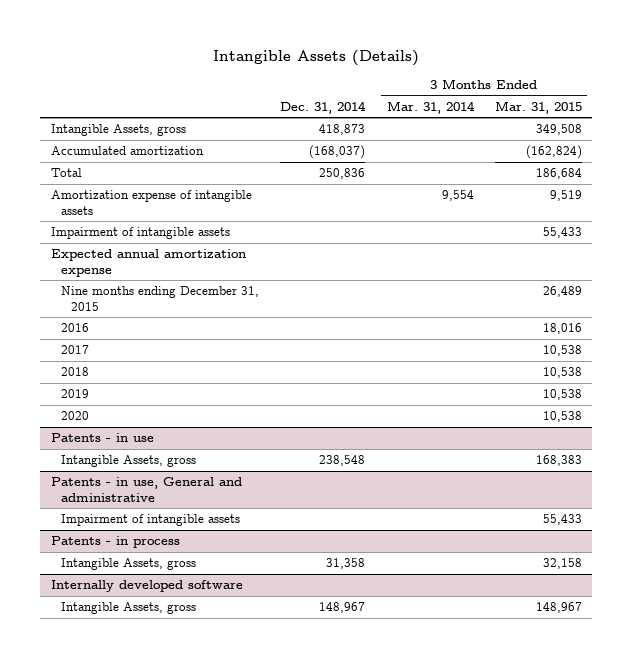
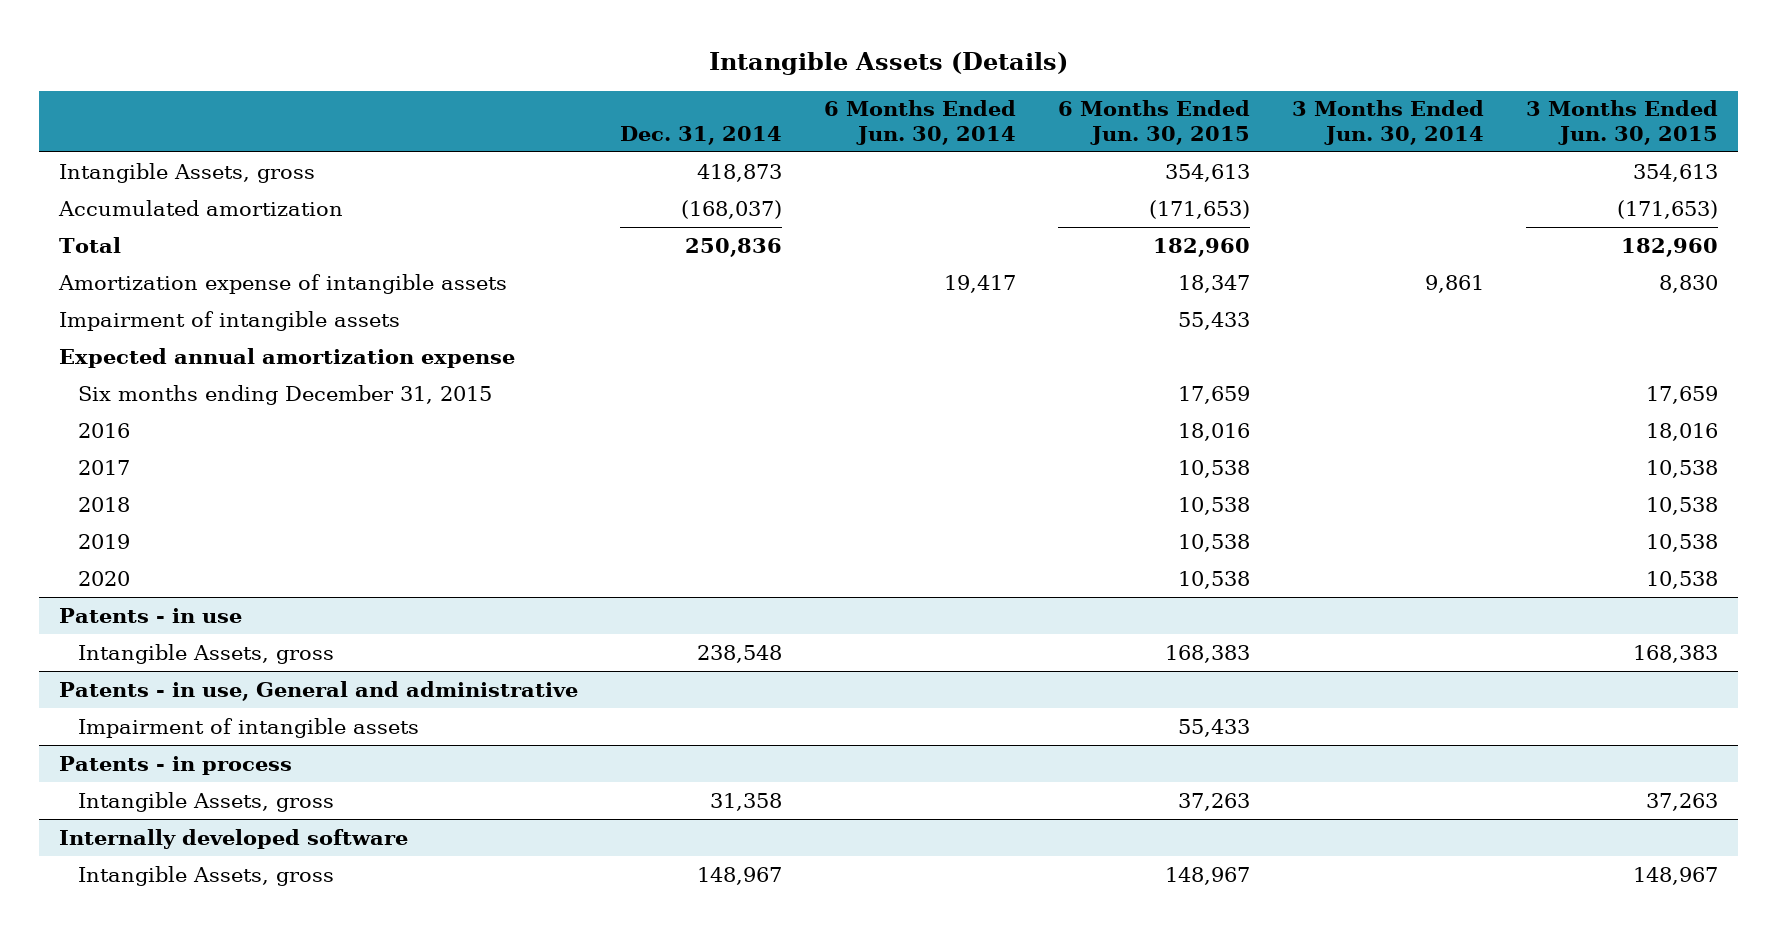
- | Dec. 31, 2014 | 3 Months Ended Mar. 31, 2014 | 3 Months Ended Mar. 31, 2015
+ | Dec. 31, 2014 | 6 Months Ended Jun. 30, 2014 | 6 Months Ended Jun. 30, 2015 | 3 Months Ended Jun. 30, 2014 | 3 Months Ended Jun. 30, 2015
- Nine months ending December 31, 2015 | | | 26,489
+ Six months ending December 31, 2015 | | | 17,659 | | 17,659

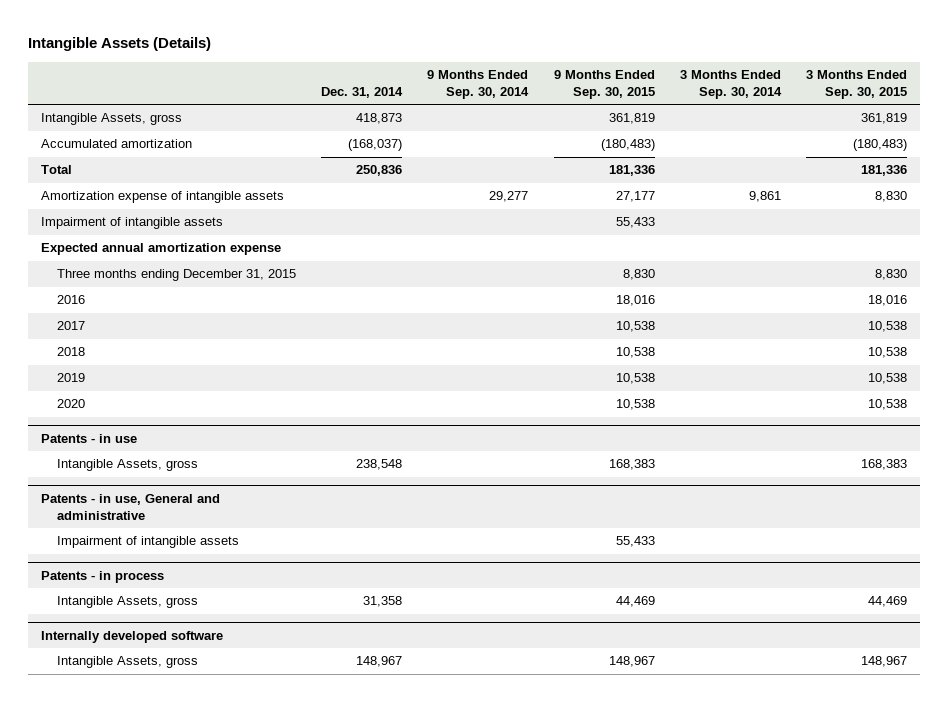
- | Dec. 31, 2014 | 6 Months Ended Jun. 30, 2014 | 6 Months Ended Jun. 30, 2015 | 3 Months Ended Jun. 30, 2014 | 3 Months Ended Jun. 30, 2015
+ | Dec. 31, 2014 | 9 Months Ended Sep. 30, 2014 | 9 Months Ended Sep. 30, 2015 | 3 Months Ended Sep. 30, 2014 | 3 Months Ended Sep. 30, 2015
- Six months ending December 31, 2015 | | | 17,659 | | 17,659
+ Three months ending December 31, 2015 | | | 8,830 | | 8,830

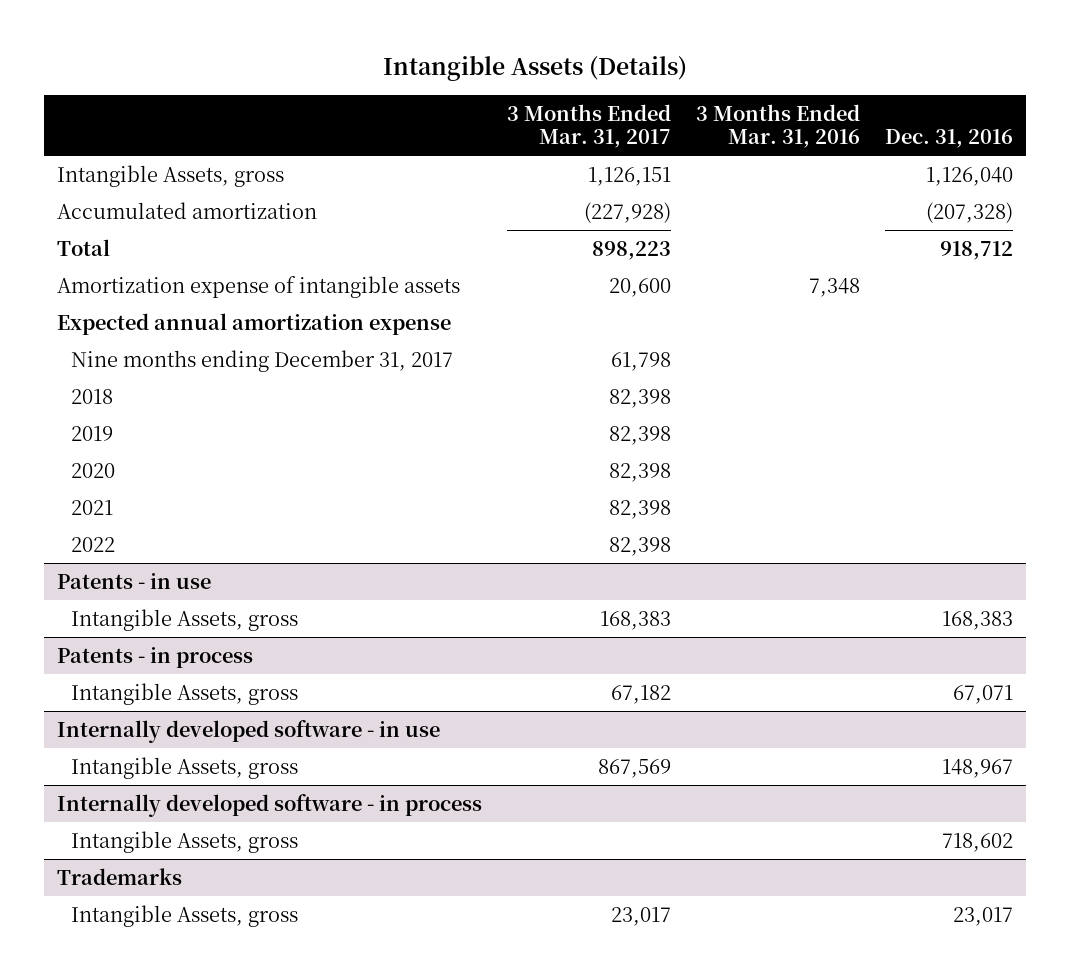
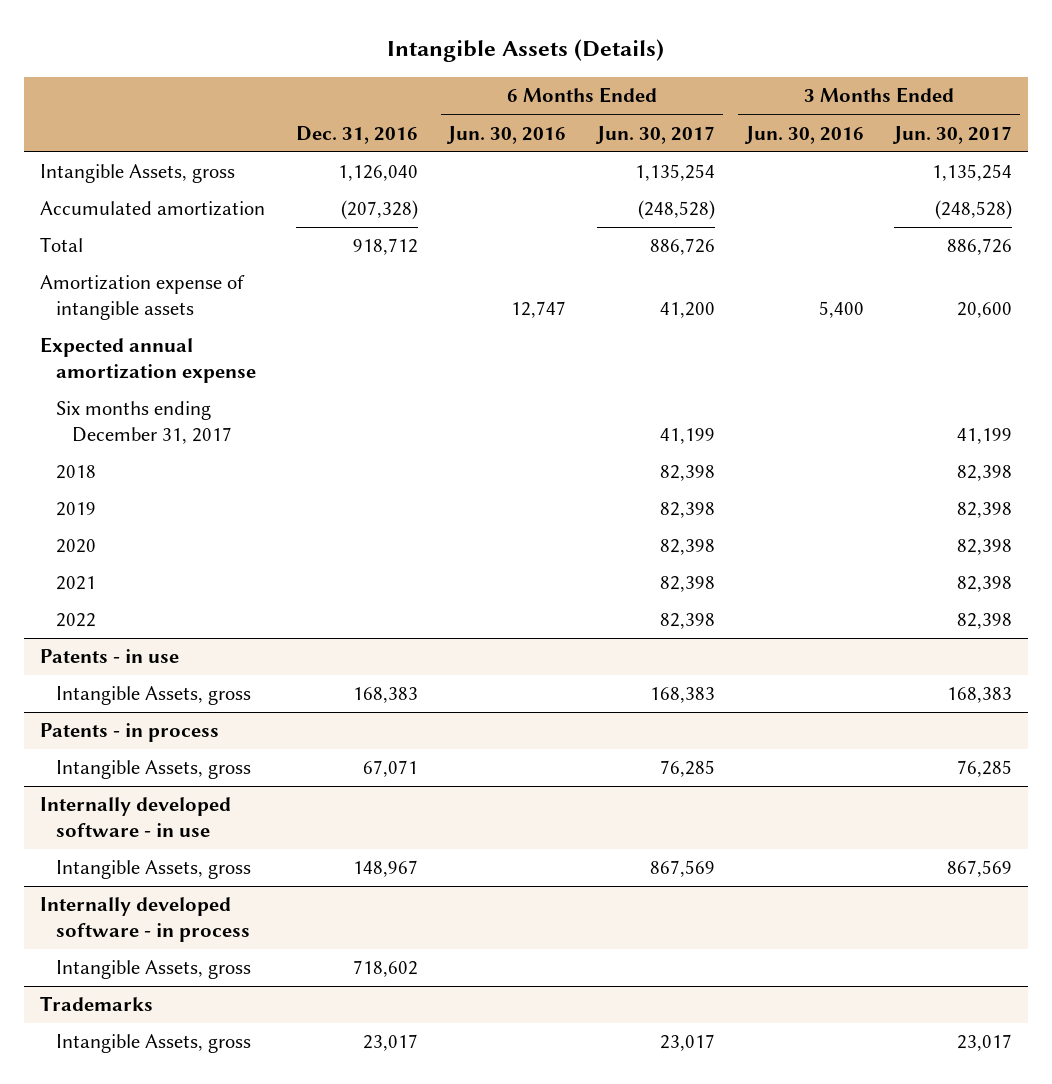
- | 3 Months Ended Mar. 31, 2017 | 3 Months Ended Mar. 31, 2016 | Dec. 31, 2016
+ | Dec. 31, 2016 | 6 Months Ended Jun. 30, 2016 | 6 Months Ended Jun. 30, 2017 | 3 Months Ended Jun. 30, 2016 | 3 Months Ended Jun. 30, 2017
- Nine months ending December 31, 2017 | 61,798 | |
+ Six months ending December 31, 2017 | | | 41,199 | | 41,199

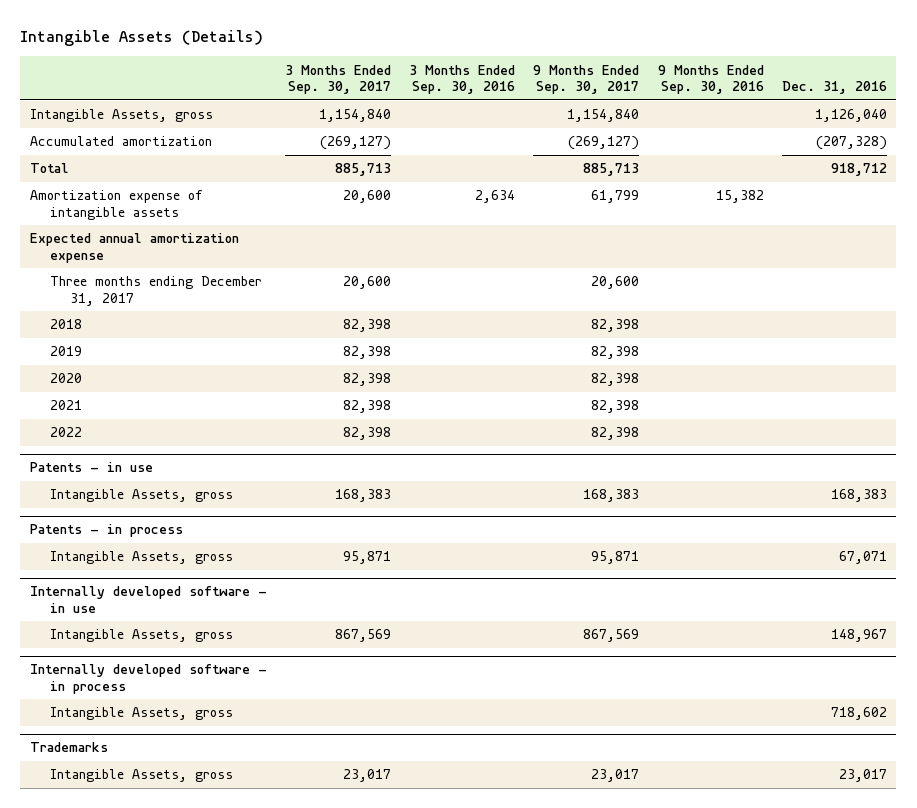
- | Dec. 31, 2016 | 6 Months Ended Jun. 30, 2016 | 6 Months Ended Jun. 30, 2017 | 3 Months Ended Jun. 30, 2016 | 3 Months Ended Jun. 30, 2017
+ | 3 Months Ended Sep. 30, 2017 | 3 Months Ended Sep. 30, 2016 | 9 Months Ended Sep. 30, 2017 | 9 Months Ended Sep. 30, 2016 | Dec. 31, 2016
- Six months ending December 31, 2017 | | | 41,199 | | 41,199
+ Three months ending December 31, 2017 | 20,600 | | 20,600 | |

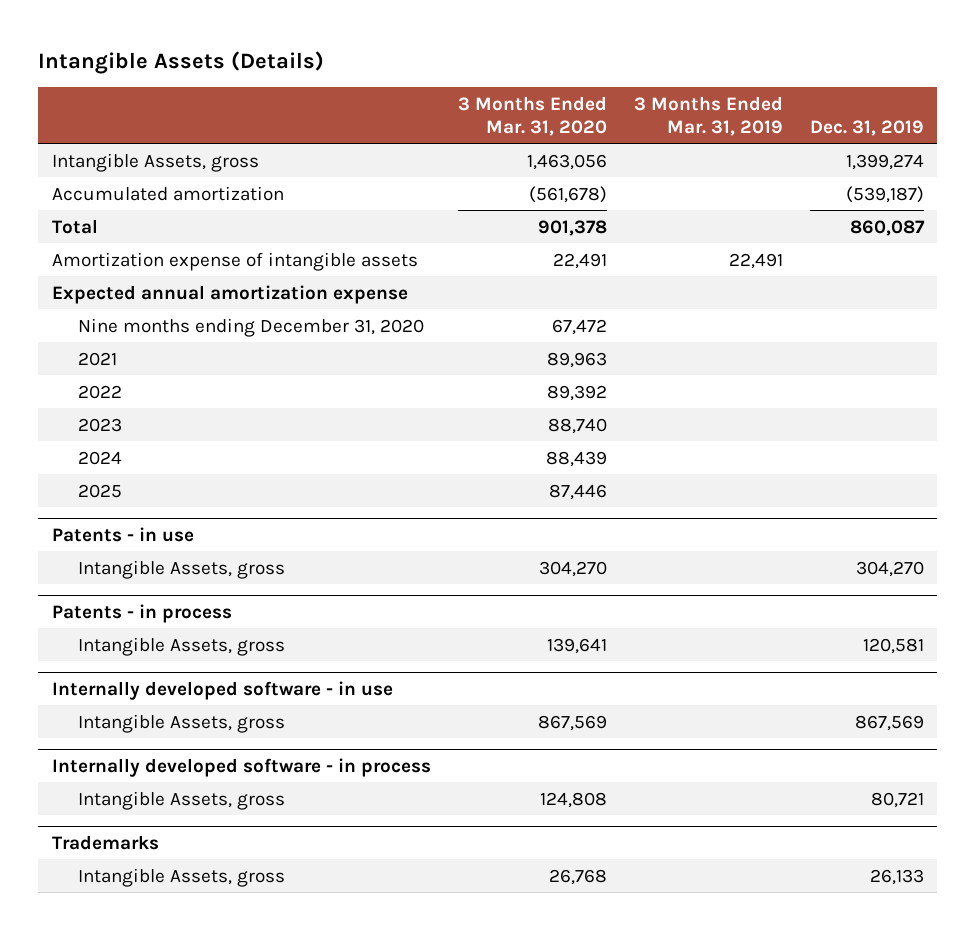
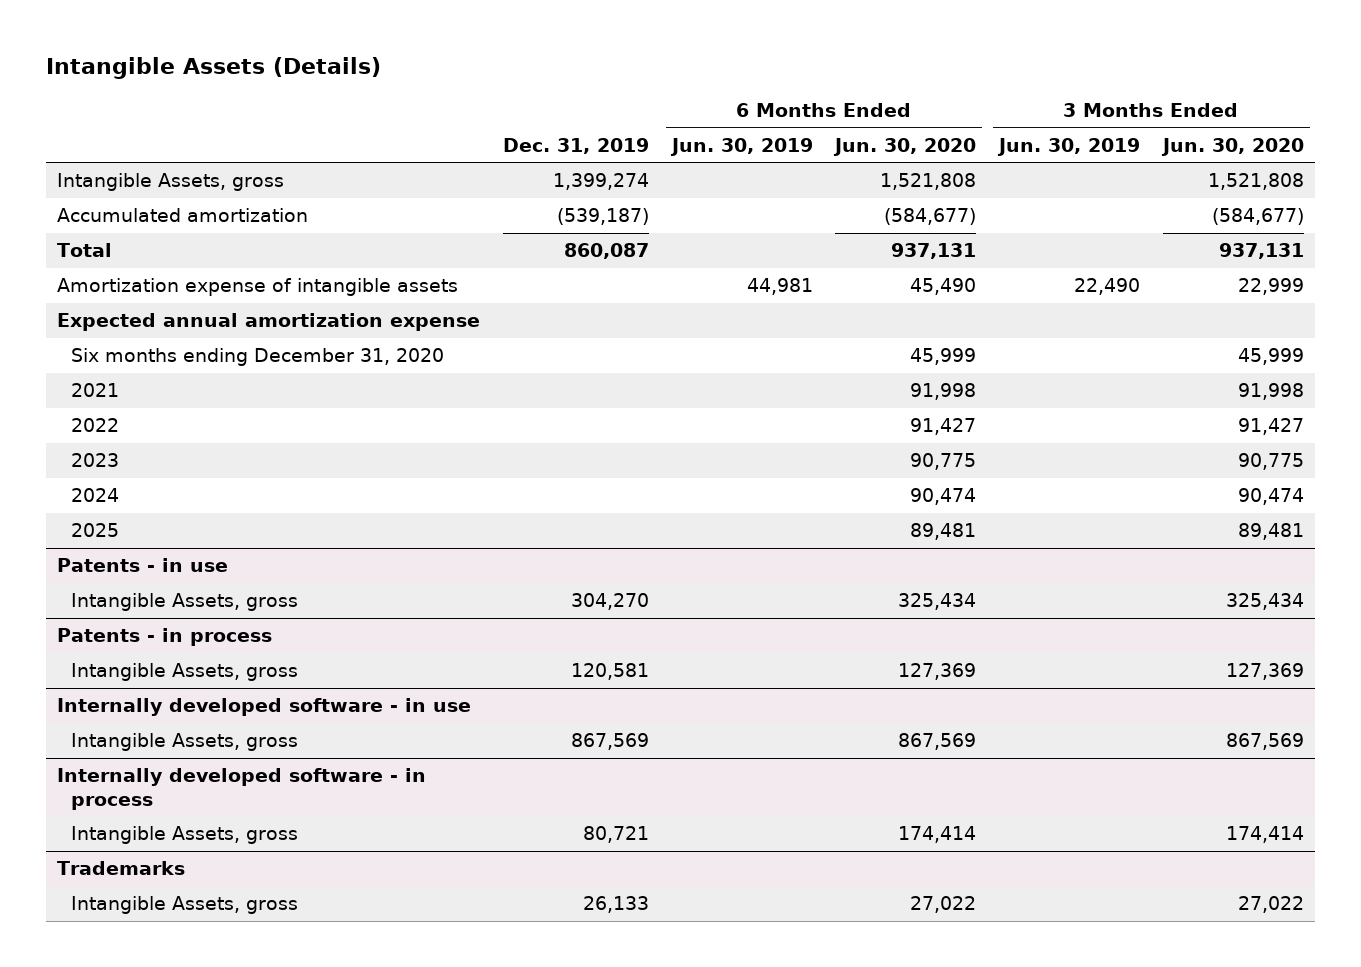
- | 3 Months Ended Mar. 31, 2020 | 3 Months Ended Mar. 31, 2019 | Dec. 31, 2019
+ | Dec. 31, 2019 | 6 Months Ended Jun. 30, 2019 | 6 Months Ended Jun. 30, 2020 | 3 Months Ended Jun. 30, 2019 | 3 Months Ended Jun. 30, 2020
- Nine months ending December 31, 2020 | 67,472 | |
+ Six months ending December 31, 2020 | | | 45,999 | | 45,999

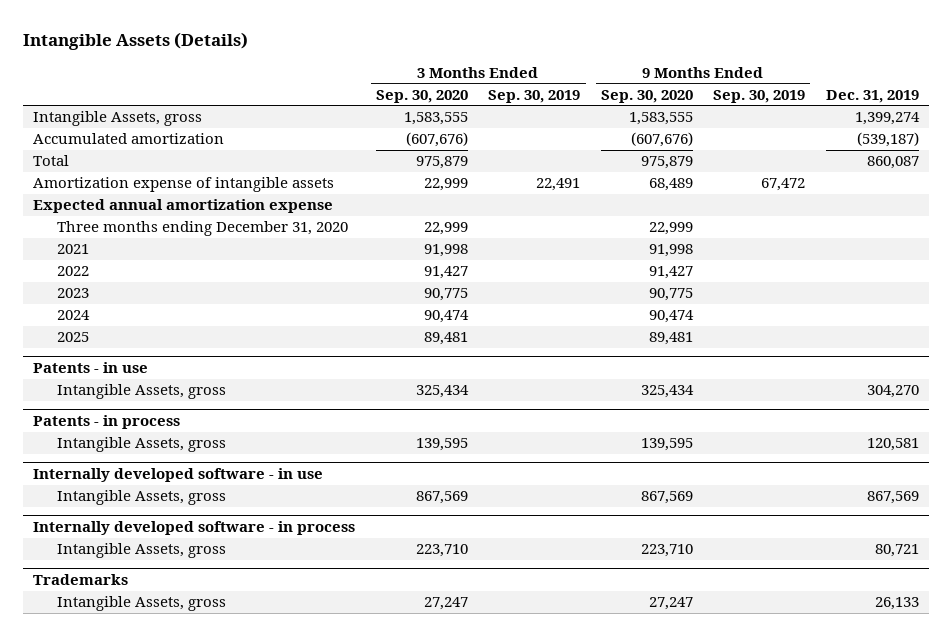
- | Dec. 31, 2019 | 6 Months Ended Jun. 30, 2019 | 6 Months Ended Jun. 30, 2020 | 3 Months Ended Jun. 30, 2019 | 3 Months Ended Jun. 30, 2020
+ | 3 Months Ended Sep. 30, 2020 | 3 Months Ended Sep. 30, 2019 | 9 Months Ended Sep. 30, 2020 | 9 Months Ended Sep. 30, 2019 | Dec. 31, 2019
- Six months ending December 31, 2020 | | | 45,999 | | 45,999
+ Three months ending December 31, 2020 | 22,999 | | 22,999 | |

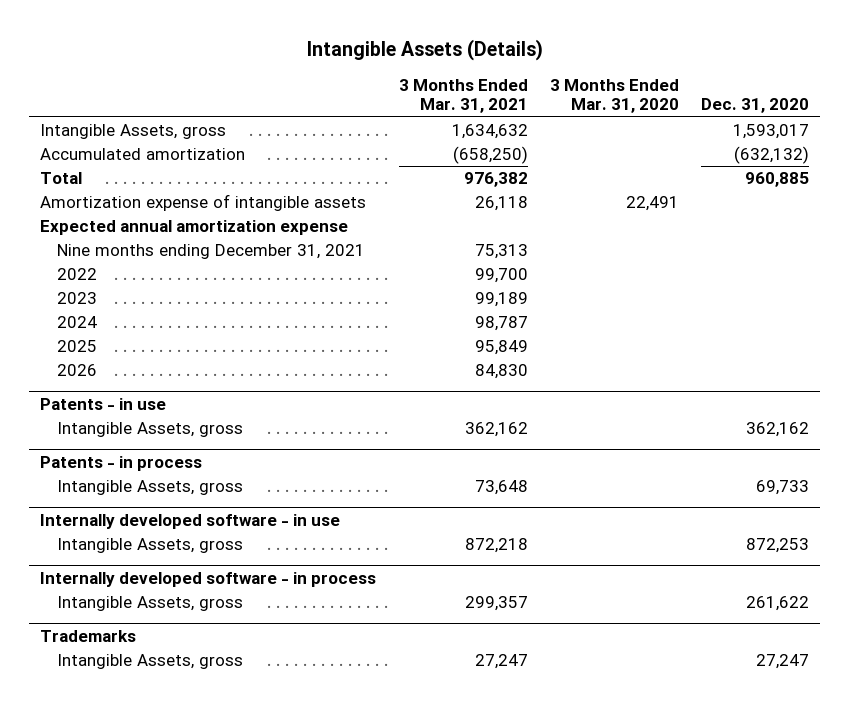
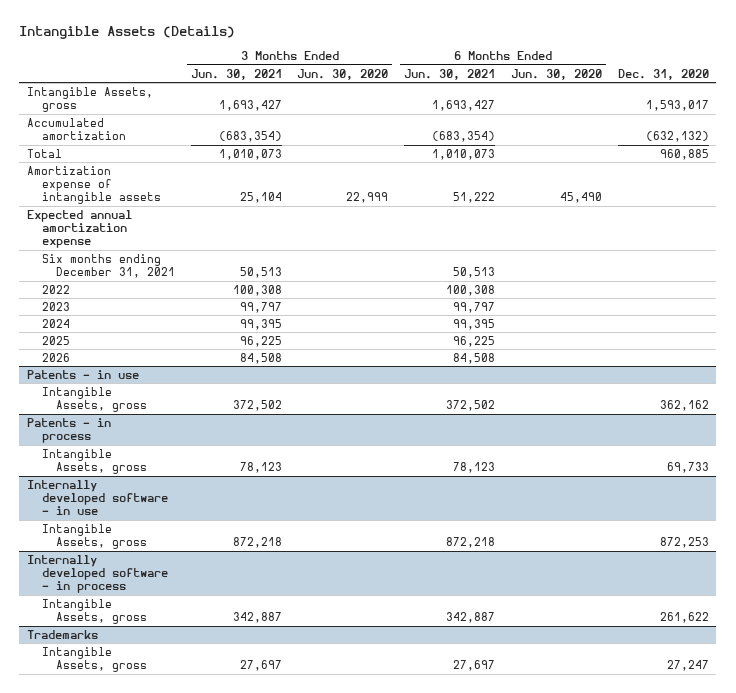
- | 3 Months Ended Mar. 31, 2021 | 3 Months Ended Mar. 31, 2020 | Dec. 31, 2020
+ | 3 Months Ended Jun. 30, 2021 | 3 Months Ended Jun. 30, 2020 | 6 Months Ended Jun. 30, 2021 | 6 Months Ended Jun. 30, 2020 | Dec. 31, 2020
- Nine months ending December 31, 2021 | 75,313 | |
+ Six months ending December 31, 2021 | 50,513 | | 50,513 | |

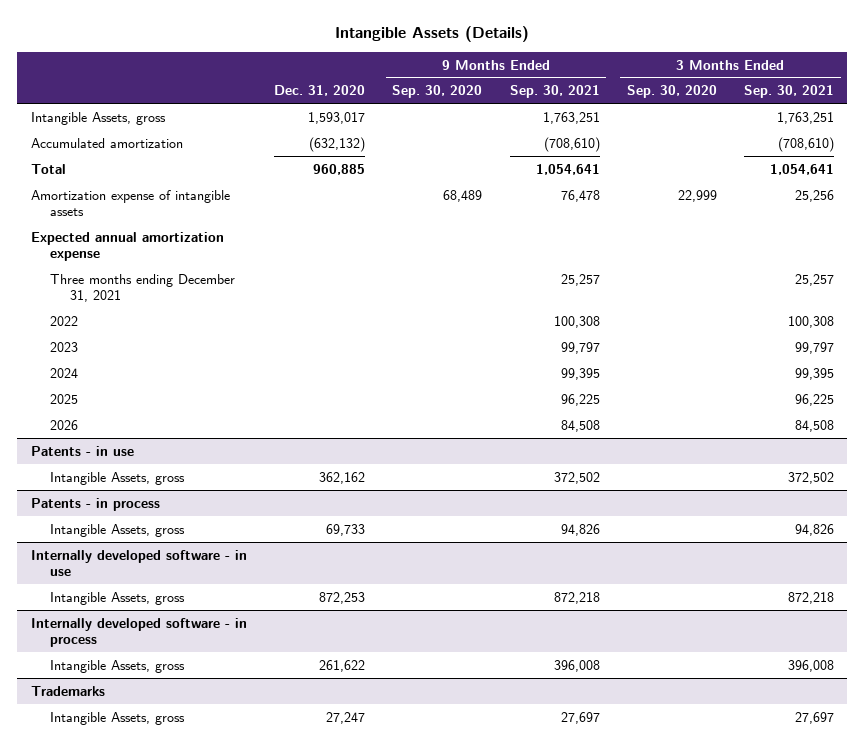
- | 3 Months Ended Jun. 30, 2021 | 3 Months Ended Jun. 30, 2020 | 6 Months Ended Jun. 30, 2021 | 6 Months Ended Jun. 30, 2020 | Dec. 31, 2020
+ | Dec. 31, 2020 | 9 Months Ended Sep. 30, 2020 | 9 Months Ended Sep. 30, 2021 | 3 Months Ended Sep. 30, 2020 | 3 Months Ended Sep. 30, 2021
- Six months ending December 31, 2021 | 50,513 | | 50,513 | |
+ Three months ending December 31, 2021 | | | 25,257 | | 25,257

